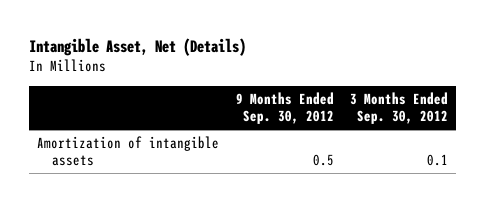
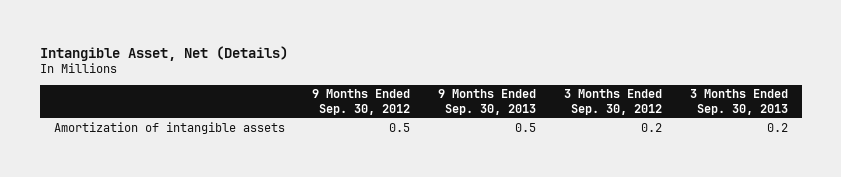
- | 9 Months Ended Sep. 30, 2012 | 3 Months Ended Sep. 30, 2012
+ | 9 Months Ended Sep. 30, 2012 | 9 Months Ended Sep. 30, 2013 | 3 Months Ended Sep. 30, 2012 | 3 Months Ended Sep. 30, 2013
- Amortization of intangible assets | 0.5 | 0.1
+ Amortization of intangible assets | 0.5 | 0.5 | 0.2 | 0.2

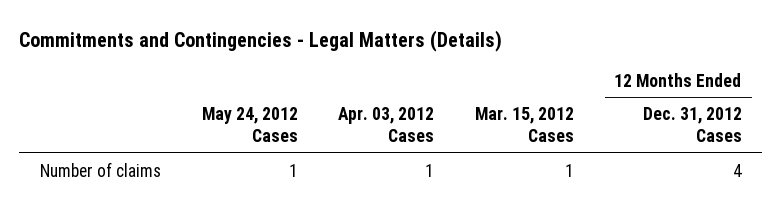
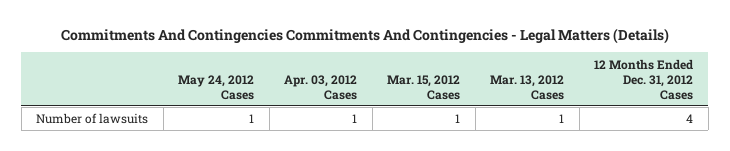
- Commitments and Contingencies - Legal Matters (Details)
+ Commitments And Contingencies Commitments And Contingencies - Legal Matters (Details)
- | May 24, 2012 Cases | Apr. 03, 2012 Cases | Mar. 15, 2012 Cases | 12 Months Ended Dec. 31, 2012 Cases
+ | May 24, 2012 Cases | Apr. 03, 2012 Cases | Mar. 15, 2012 Cases | Mar. 13, 2012 Cases | 12 Months Ended Dec. 31, 2012 Cases
- Number of claims | 1 | 1 | 1 | 4
+ Number of lawsuits | 1 | 1 | 1 | 1 | 4

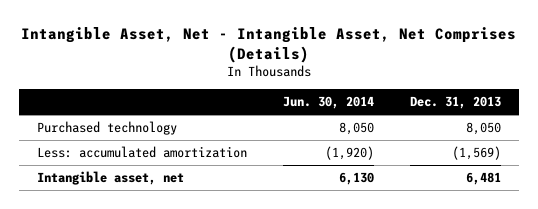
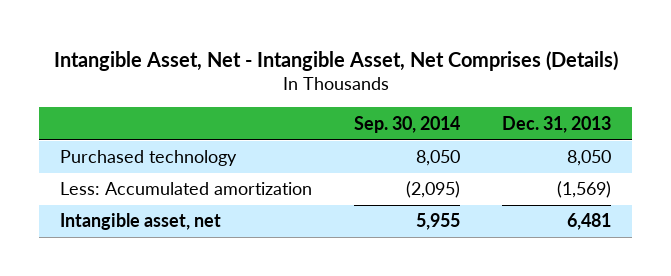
- | Jun. 30, 2014 | Dec. 31, 2013
+ | Sep. 30, 2014 | Dec. 31, 2013
- Less: accumulated amortization | (1,920) | (1,569)
+ Less: Accumulated amortization | (2,095) | (1,569)

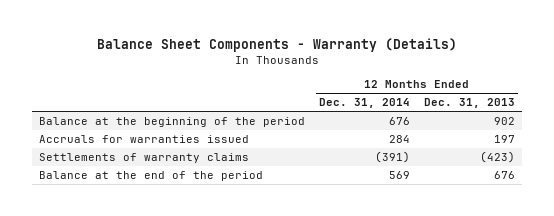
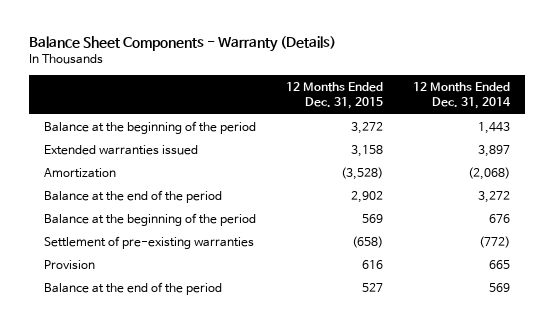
- | 12 Months Ended Dec. 31, 2014 | 12 Months Ended Dec. 31, 2013
+ | 12 Months Ended Dec. 31, 2015 | 12 Months Ended Dec. 31, 2014
+ Balance at the beginning of the period | 3,272 | 1,443
+ Extended warranties issued | 3,158 | 3,897
+ Amortization | (3,528) | (2,068)
+ Balance at the end of the period | 2,902 | 3,272
- Accruals for warranties issued | 284 | 197
- Settlements of warranty claims | (391) | (423)
+ Settlement of pre-existing warranties | (658) | (772)
+ Provision | 616 | 665

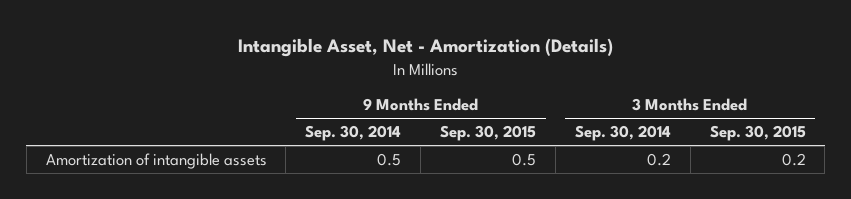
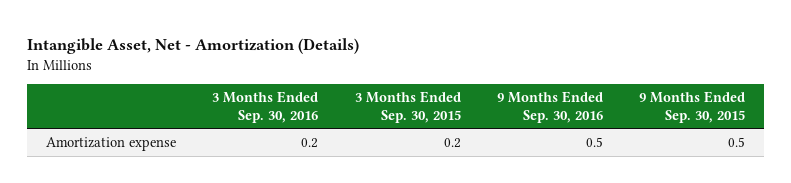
- | 9 Months Ended Sep. 30, 2014 | 9 Months Ended Sep. 30, 2015 | 3 Months Ended Sep. 30, 2014 | 3 Months Ended Sep. 30, 2015
+ | 3 Months Ended Sep. 30, 2016 | 3 Months Ended Sep. 30, 2015 | 9 Months Ended Sep. 30, 2016 | 9 Months Ended Sep. 30, 2015
- Amortization of intangible assets | 0.5 | 0.5 | 0.2 | 0.2
+ Amortization expense | 0.2 | 0.2 | 0.5 | 0.5

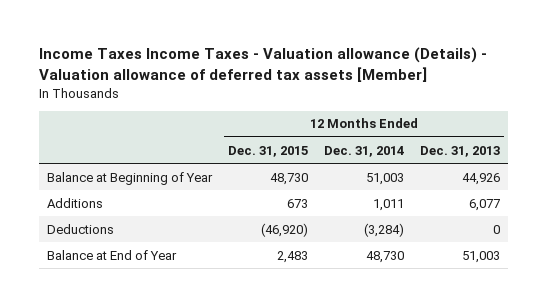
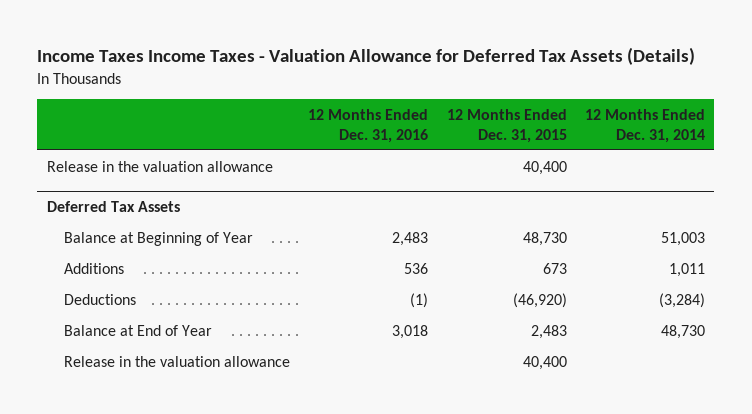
- Income Taxes Income Taxes - Valuation allowance (Details) - Valuation allowance of deferred tax assets [Member]
+ Income Taxes Income Taxes - Valuation Allowance for Deferred Tax Assets (Details)
- | 12 Months Ended Dec. 31, 2015 | 12 Months Ended Dec. 31, 2014 | 12 Months Ended Dec. 31, 2013
+ | 12 Months Ended Dec. 31, 2016 | 12 Months Ended Dec. 31, 2015 | 12 Months Ended Dec. 31, 2014
+ Release in the valuation allowance | | 40,400 |
+ Deferred Tax Assets
+ Release in the valuation allowance | | 40,400 |

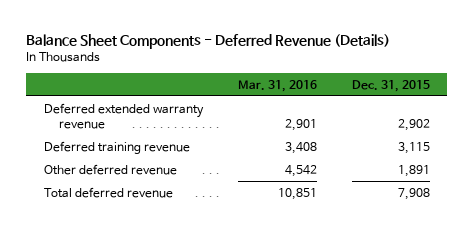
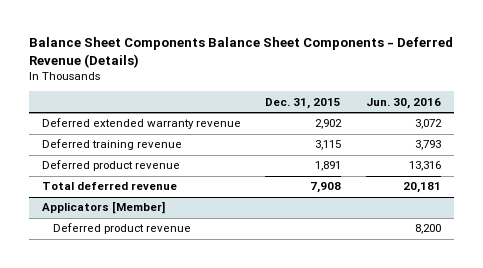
- Balance Sheet Components - Deferred Revenue (Details)
+ Balance Sheet Components Balance Sheet Components - Deferred Revenue (Details)
- | Mar. 31, 2016 | Dec. 31, 2015
+ | Dec. 31, 2015 | Jun. 30, 2016
- Other deferred revenue | 4,542 | 1,891
+ Deferred product revenue | 1,891 | 13,316
+ Applicators [Member]
+ Deferred product revenue | | 8,200

